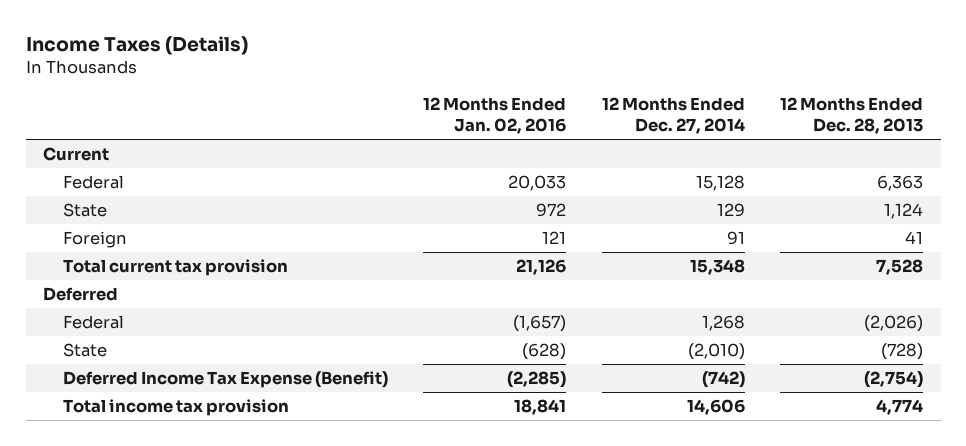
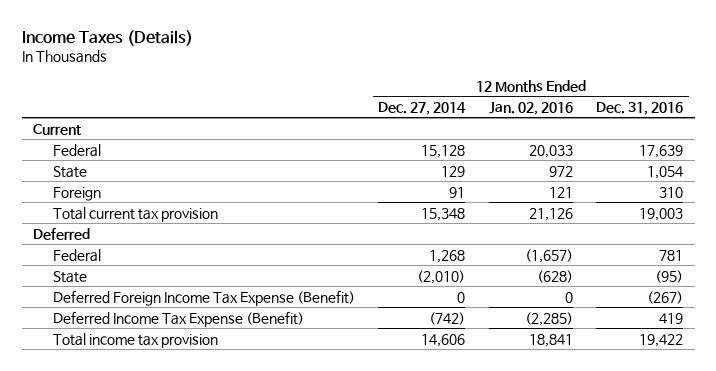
- | 12 Months Ended Jan. 02, 2016 | 12 Months Ended Dec. 27, 2014 | 12 Months Ended Dec. 28, 2013
+ | 12 Months Ended Dec. 27, 2014 | 12 Months Ended Jan. 02, 2016 | 12 Months Ended Dec. 31, 2016
+ Deferred Foreign Income Tax Expense (Benefit) | 0 | 0 | (267)

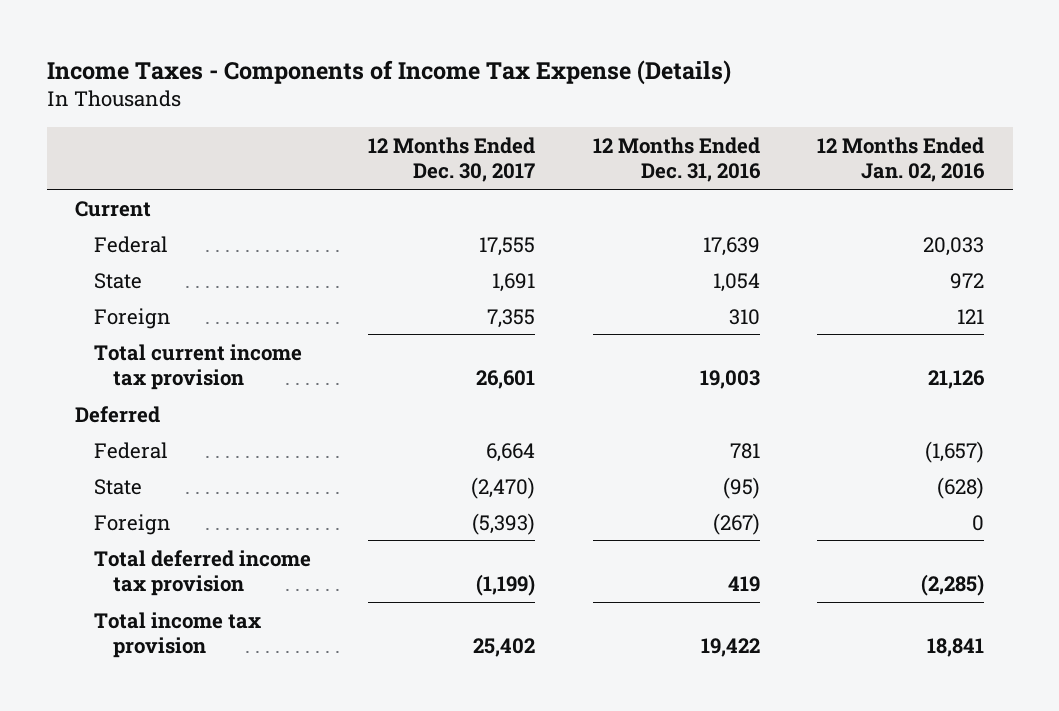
- Income Taxes (Details)
+ Income Taxes - Components of Income Tax Expense (Details)
- | 12 Months Ended Dec. 27, 2014 | 12 Months Ended Jan. 02, 2016 | 12 Months Ended Dec. 31, 2016
+ | 12 Months Ended Dec. 30, 2017 | 12 Months Ended Dec. 31, 2016 | 12 Months Ended Jan. 02, 2016
- Total current tax provision | 15,348 | 21,126 | 19,003
+ Total current income tax provision | 26,601 | 19,003 | 21,126
- Deferred Foreign Income Tax Expense (Benefit) | 0 | 0 | (267)
- Deferred Income Tax Expense (Benefit) | (742) | (2,285) | 419
+ Foreign | (5,393) | (267) | 0
+ Total deferred income tax provision | (1,199) | 419 | (2,285)

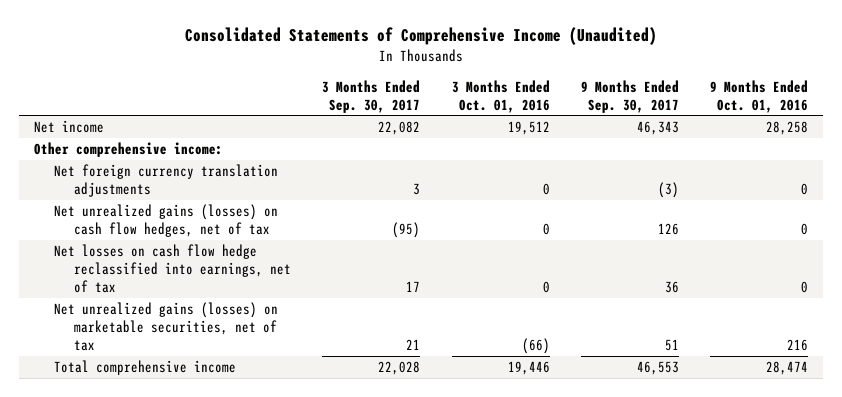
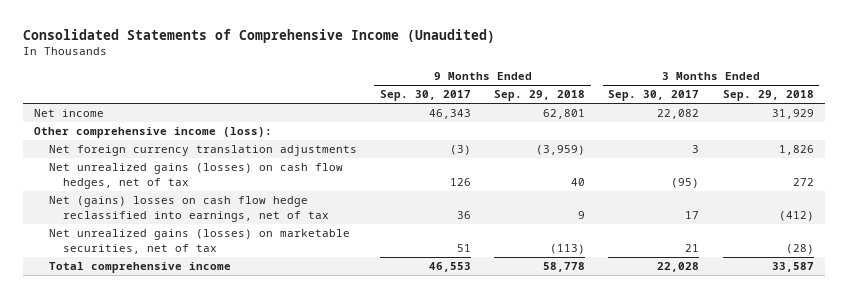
- | 3 Months Ended Sep. 30, 2017 | 3 Months Ended Oct. 01, 2016 | 9 Months Ended Sep. 30, 2017 | 9 Months Ended Oct. 01, 2016
+ | 9 Months Ended Sep. 30, 2017 | 9 Months Ended Sep. 29, 2018 | 3 Months Ended Sep. 30, 2017 | 3 Months Ended Sep. 29, 2018
- Other comprehensive income:
+ Other comprehensive income (loss):
- Net losses on cash flow hedge reclassified into earnings, net of tax | 17 | 0 | 36 | 0
+ Net (gains) losses on cash flow hedge reclassified into earnings, net of tax | 36 | 9 | 17 | (412)

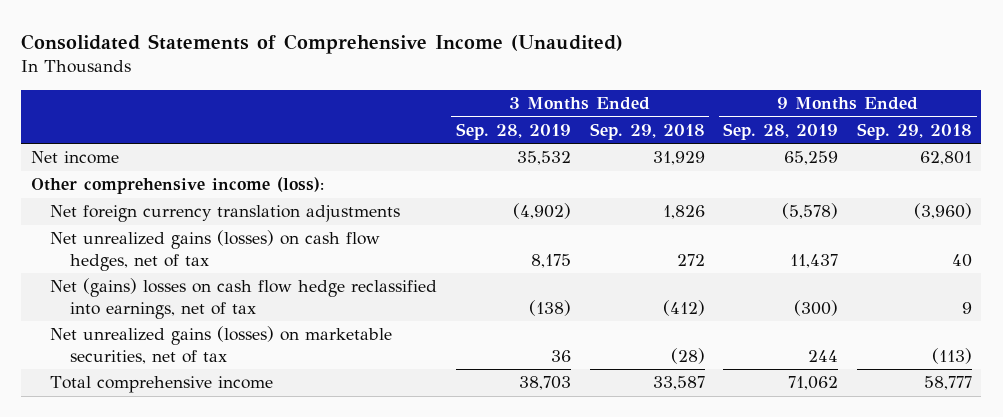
- | 9 Months Ended Sep. 30, 2017 | 9 Months Ended Sep. 29, 2018 | 3 Months Ended Sep. 30, 2017 | 3 Months Ended Sep. 29, 2018
+ | 3 Months Ended Sep. 28, 2019 | 3 Months Ended Sep. 29, 2018 | 9 Months Ended Sep. 28, 2019 | 9 Months Ended Sep. 29, 2018
- Net foreign currency translation adjustments | (3) | (3,959) | 3 | 1,826
+ Net foreign currency translation adjustments | (4,902) | 1,826 | (5,578) | (3,960)
- Total comprehensive income | 46,553 | 58,778 | 22,028 | 33,587
+ Total comprehensive income | 38,703 | 33,587 | 71,062 | 58,777

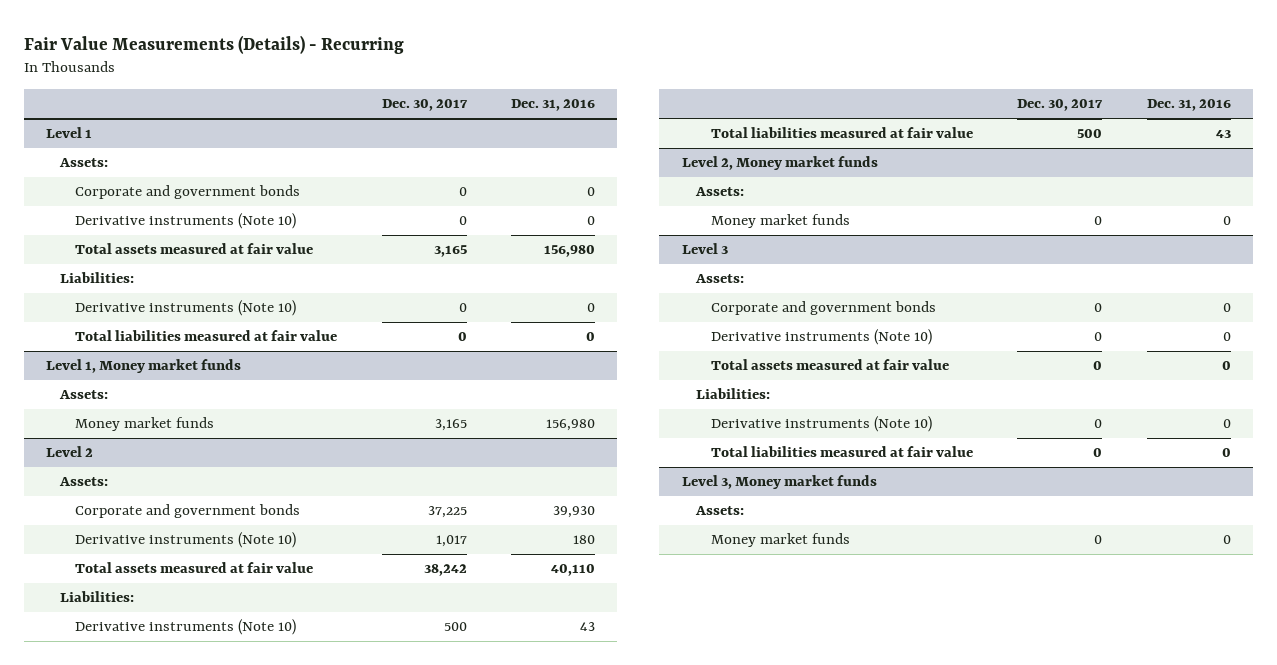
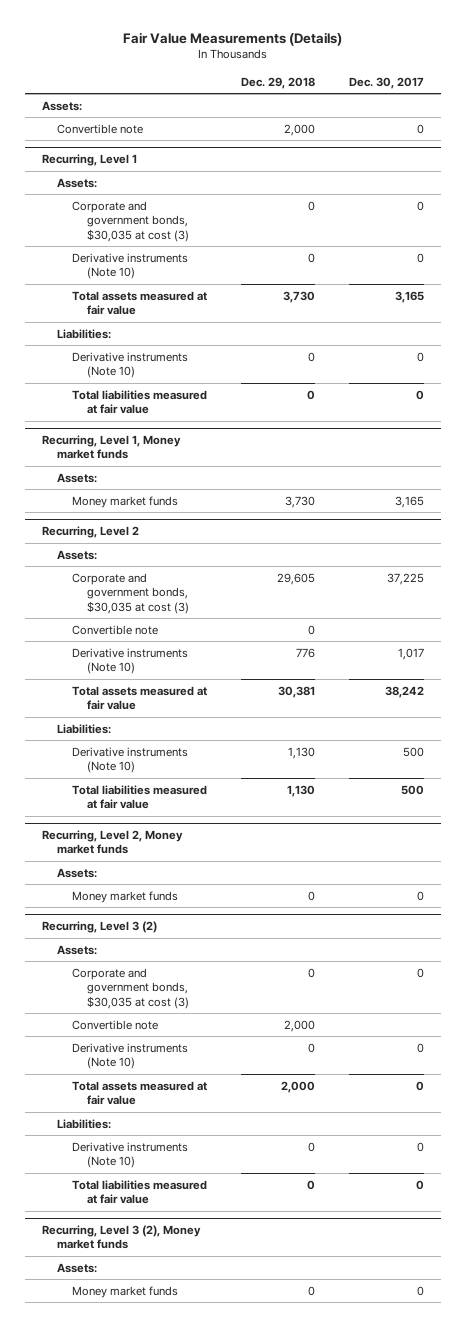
- Fair Value Measurements (Details) - Recurring
+ Fair Value Measurements (Details)
- | Dec. 30, 2017 | Dec. 31, 2016
+ | Dec. 29, 2018 | Dec. 30, 2017
- Level 1
- Corporate and government bonds | 0 | 0
+ Convertible note | 2,000 | 0
+ Recurring, Level 1
+ Assets:
+ Corporate and government bonds, $30,035 at cost (3) | 0 | 0
- Level 1, Money market funds
+ Recurring, Level 1, Money market funds
- Level 2
+ Recurring, Level 2
- Corporate and government bonds | 37,225 | 39,930
+ Corporate and government bonds, $30,035 at cost (3) | 29,605 | 37,225
+ Convertible note | 0 |
- Level 2, Money market funds
+ Recurring, Level 2, Money market funds
- Level 3
+ Recurring, Level 3 (2)
- Corporate and government bonds | 0 | 0
+ Corporate and government bonds, $30,035 at cost (3) | 0 | 0
+ Convertible note | 2,000 |
- Level 3, Money market funds
+ Recurring, Level 3 (2), Money market funds

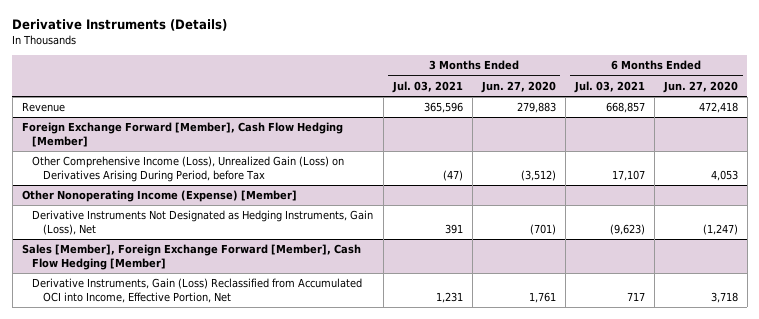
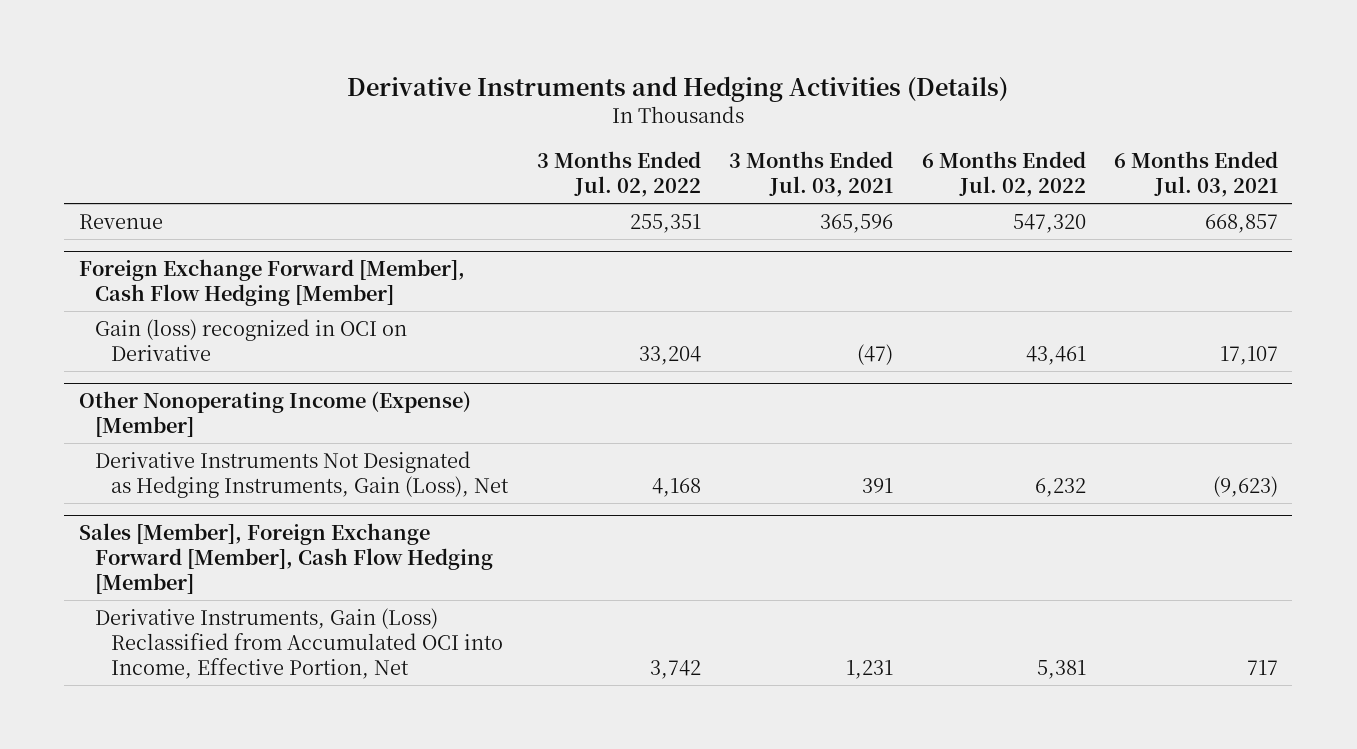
- Derivative Instruments (Details)
+ Derivative Instruments and Hedging Activities (Details)
- | 3 Months Ended Jul. 03, 2021 | 3 Months Ended Jun. 27, 2020 | 6 Months Ended Jul. 03, 2021 | 6 Months Ended Jun. 27, 2020
+ | 3 Months Ended Jul. 02, 2022 | 3 Months Ended Jul. 03, 2021 | 6 Months Ended Jul. 02, 2022 | 6 Months Ended Jul. 03, 2021
@ Foreign Exchange Forward [Member], Cash Flow Hedging [Member]
- Other Comprehensive Income (Loss), Unrealized Gain (Loss) on Derivatives Arising During Period, before Tax | (47) | (3,512) | 17,107 | 4,053
+ Gain (loss) recognized in OCI on Derivative | 33,204 | (47) | 43,461 | 17,107

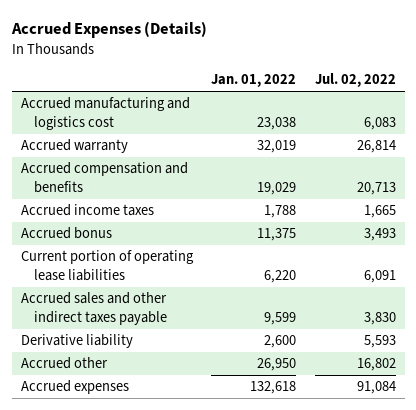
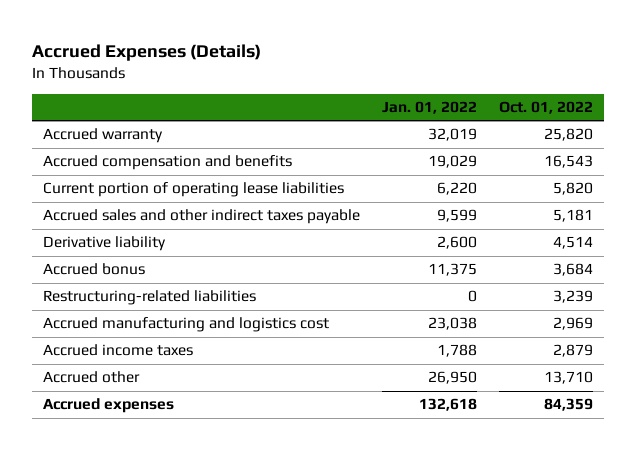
- | Jan. 01, 2022 | Jul. 02, 2022
+ | Jan. 01, 2022 | Oct. 01, 2022
moved down: Accrued bonus | 11,375 | 3,684
+ Restructuring-related liabilities | 0 | 3,239
moved down: Accrued manufacturing and logistics cost | 23,038 | 2,969
moved down: Accrued income taxes | 1,788 | 2,879

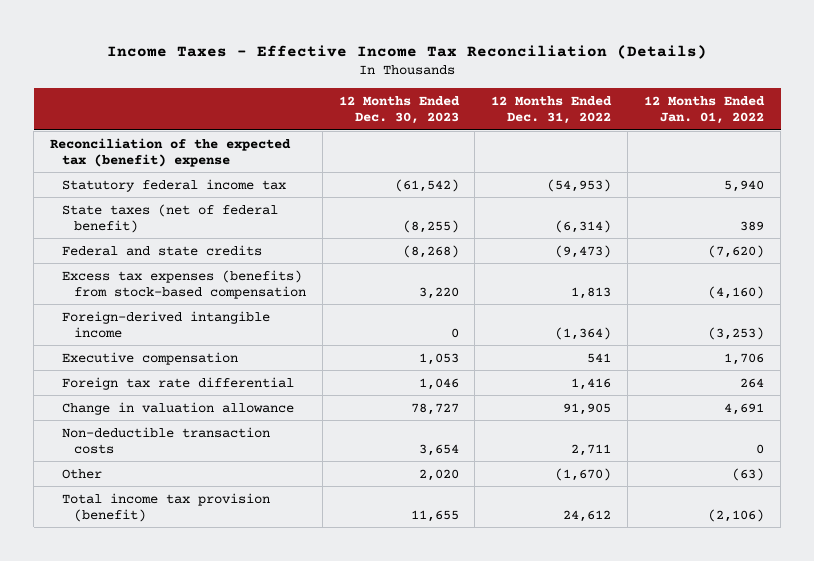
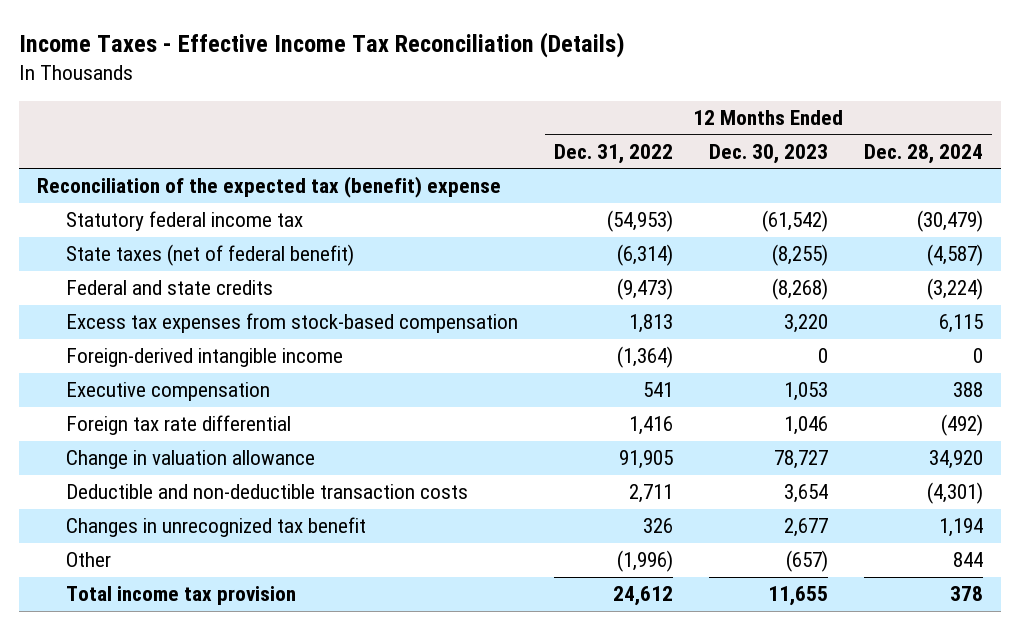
- | 12 Months Ended Dec. 30, 2023 | 12 Months Ended Dec. 31, 2022 | 12 Months Ended Jan. 01, 2022
+ | 12 Months Ended Dec. 31, 2022 | 12 Months Ended Dec. 30, 2023 | 12 Months Ended Dec. 28, 2024
- Excess tax expenses (benefits) from stock-based compensation | 3,220 | 1,813 | (4,160)
+ Excess tax expenses from stock-based compensation | 1,813 | 3,220 | 6,115
- Non-deductible transaction costs | 3,654 | 2,711 | 0
- Other | 2,020 | (1,670) | (63)
- Total income tax provision (benefit) | 11,655 | 24,612 | (2,106)
+ Deductible and non-deductible transaction costs | 2,711 | 3,654 | (4,301)
+ Changes in unrecognized tax benefit | 326 | 2,677 | 1,194
+ Other | (1,996) | (657) | 844
+ Total income tax provision | 24,612 | 11,655 | 378

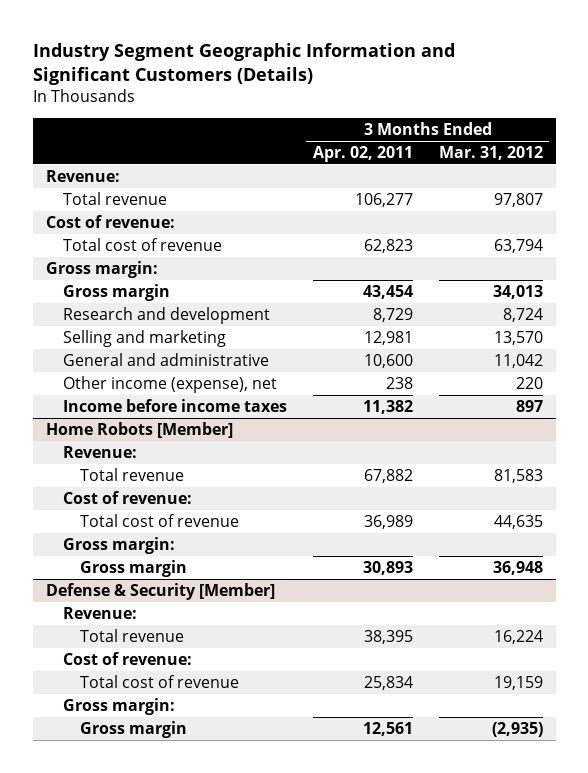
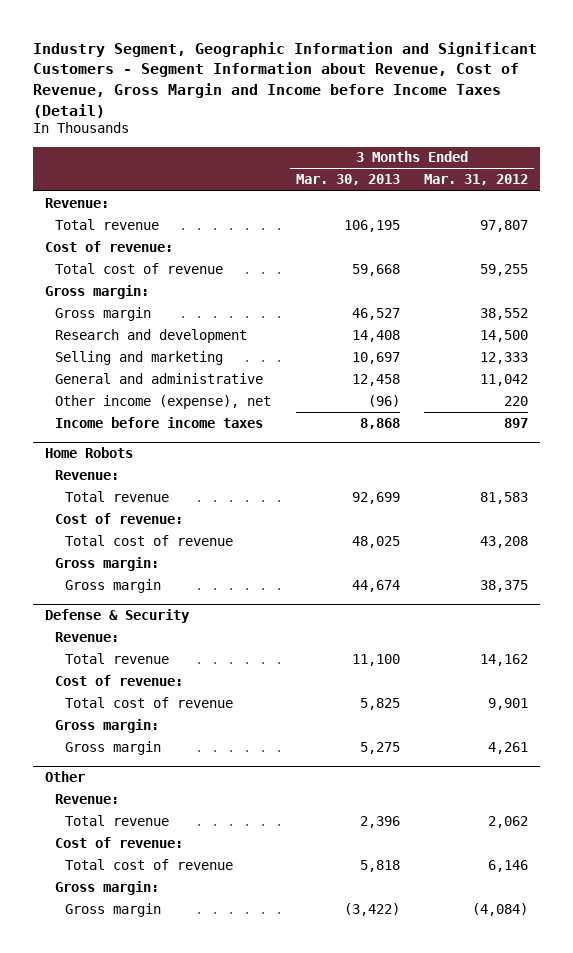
- Industry Segment Geographic Information and Significant Customers (Details)
+ Industry Segment, Geographic Information and Significant Customers - Segment Information about Revenue, Cost of Revenue, Gross Margin and Income before Income Taxes (Detail)
- | 3 Months Ended Apr. 02, 2011 | 3 Months Ended Mar. 31, 2012
+ | 3 Months Ended Mar. 30, 2013 | 3 Months Ended Mar. 31, 2012
- Total cost of revenue | 62,823 | 63,794
+ Total cost of revenue | 59,668 | 59,255
- Gross margin | 43,454 | 34,013
- Research and development | 8,729 | 8,724
- Selling and marketing | 12,981 | 13,570
+ Gross margin | 46,527 | 38,552
+ Research and development | 14,408 | 14,500
+ Selling and marketing | 10,697 | 12,333
- Home Robots [Member]
+ Home Robots
- Total cost of revenue | 36,989 | 44,635
+ Total cost of revenue | 48,025 | 43,208
- Gross margin | 30,893 | 36,948
- Defense & Security [Member]
+ Gross margin | 44,674 | 38,375
+ Defense & Security
- Total revenue | 38,395 | 16,224
+ Total revenue | 11,100 | 14,162
- Total cost of revenue | 25,834 | 19,159
+ Total cost of revenue | 5,825 | 9,901
- Gross margin | 12,561 | (2,935)
+ Gross margin | 5,275 | 4,261
+ Other
+ Revenue:
+ Total revenue | 2,396 | 2,062
+ Cost of revenue:
+ Total cost of revenue | 5,818 | 6,146
+ Gross margin:
+ Gross margin | (3,422) | (4,084)

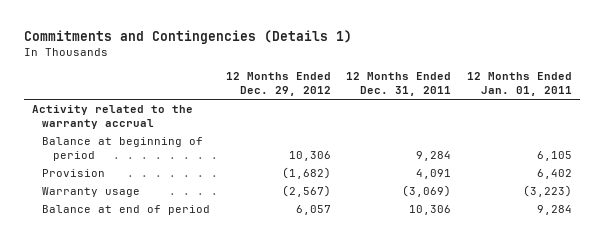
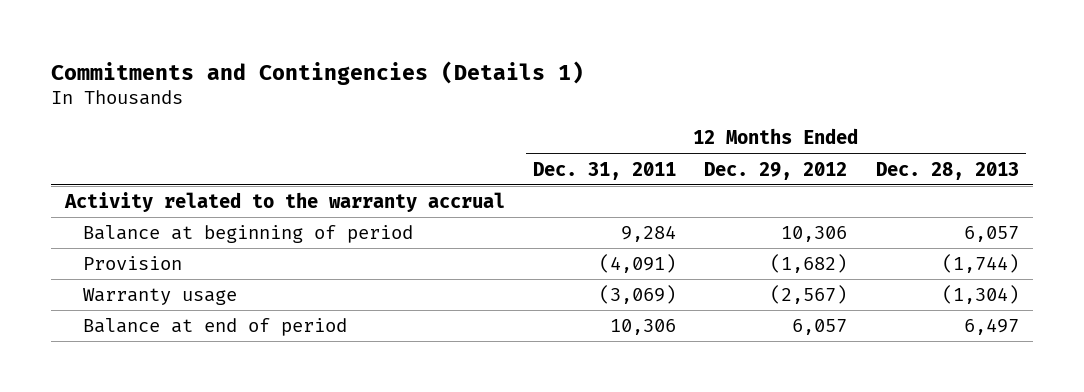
- | 12 Months Ended Dec. 29, 2012 | 12 Months Ended Dec. 31, 2011 | 12 Months Ended Jan. 01, 2011
+ | 12 Months Ended Dec. 31, 2011 | 12 Months Ended Dec. 29, 2012 | 12 Months Ended Dec. 28, 2013
- Provision | (1,682) | 4,091 | 6,402
+ Provision | (4,091) | (1,682) | (1,744)

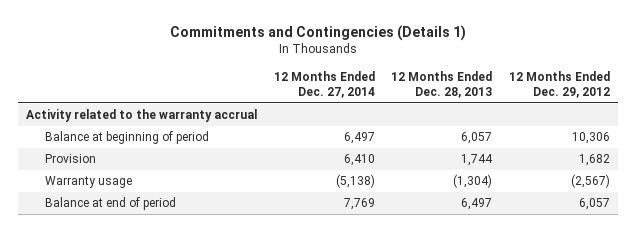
- | 12 Months Ended Dec. 31, 2011 | 12 Months Ended Dec. 29, 2012 | 12 Months Ended Dec. 28, 2013
+ | 12 Months Ended Dec. 27, 2014 | 12 Months Ended Dec. 28, 2013 | 12 Months Ended Dec. 29, 2012
- Provision | (4,091) | (1,682) | (1,744)
+ Provision | 6,410 | 1,744 | 1,682

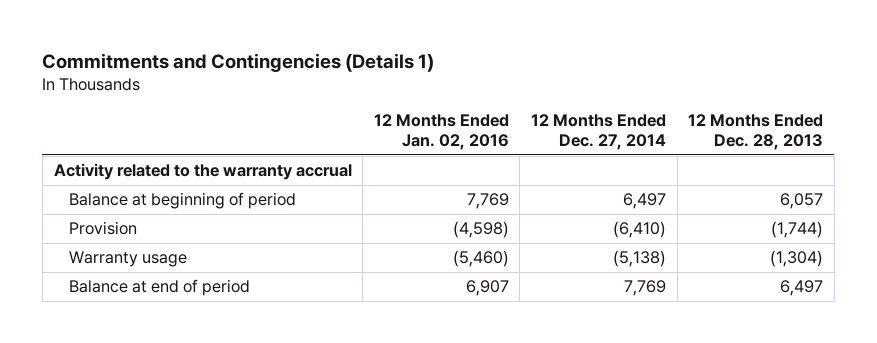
- | 12 Months Ended Dec. 27, 2014 | 12 Months Ended Dec. 28, 2013 | 12 Months Ended Dec. 29, 2012
+ | 12 Months Ended Jan. 02, 2016 | 12 Months Ended Dec. 27, 2014 | 12 Months Ended Dec. 28, 2013
- Provision | 6,410 | 1,744 | 1,682
+ Provision | (4,598) | (6,410) | (1,744)

